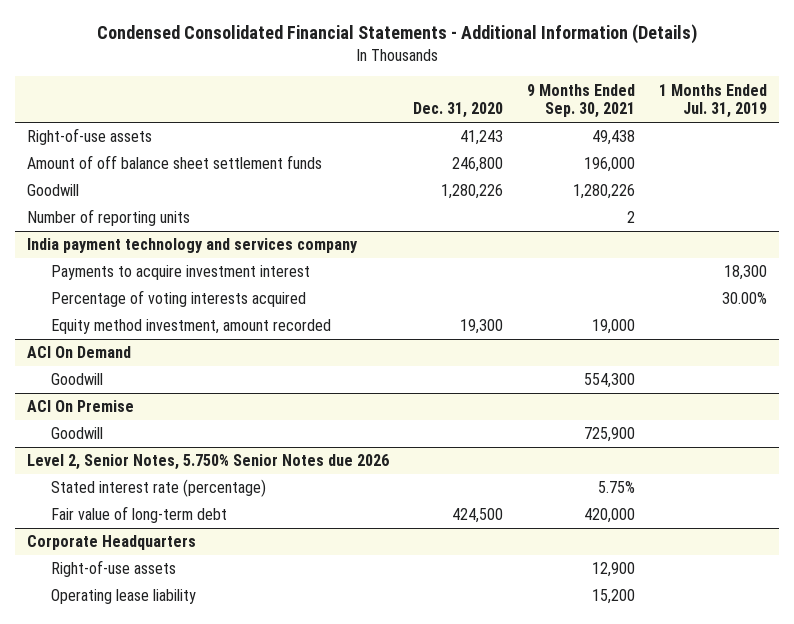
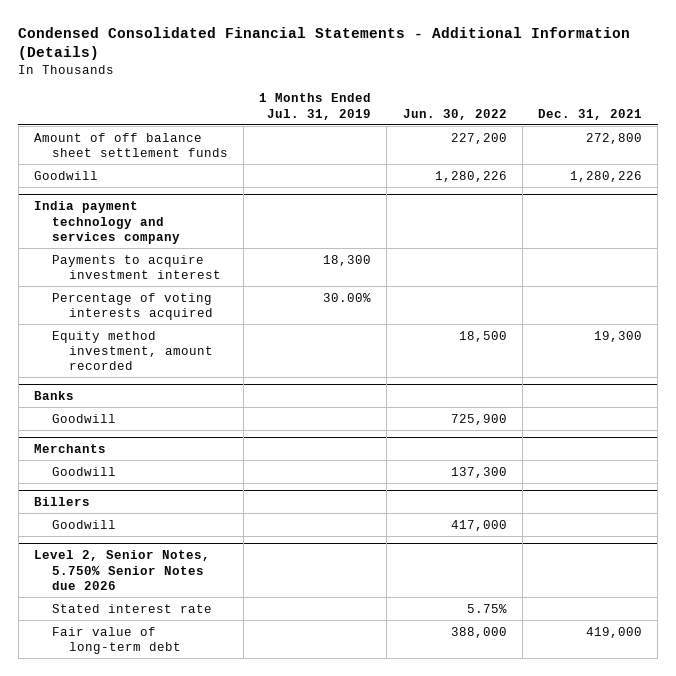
- | Dec. 31, 2020 | 9 Months Ended Sep. 30, 2021 | 1 Months Ended Jul. 31, 2019
+ | 1 Months Ended Jul. 31, 2019 | Jun. 30, 2022 | Dec. 31, 2021
- Right-of-use assets | 41,243 | 49,438 |
- Number of reporting units | | 2 |
- ACI On Demand
- Goodwill | | 554,300 |
- ACI On Premise
- Goodwill | | 725,900 |
+ Banks
+ Goodwill | | 725,900 |
+ Merchants
+ Goodwill | | 137,300 |
+ Billers
+ Goodwill | | 417,000 |
@ Level 2, Senior Notes, 5.750% Senior Notes due 2026
- Stated interest rate (percentage) | | 5.75% |
+ Stated interest rate | | 5.75% |
- Corporate Headquarters
- Right-of-use assets | | 12,900 |
- Operating lease liability | | 15,200 |

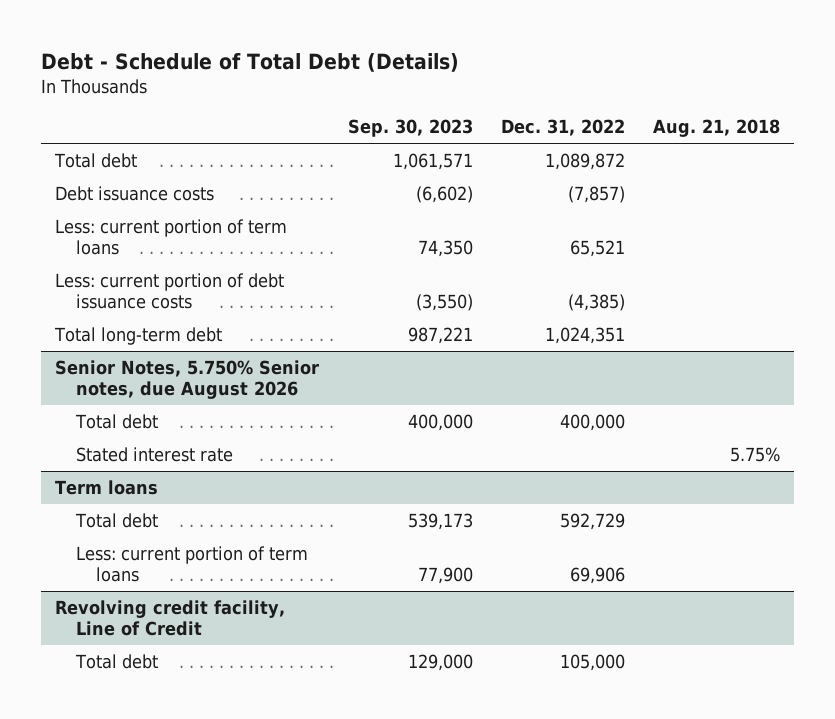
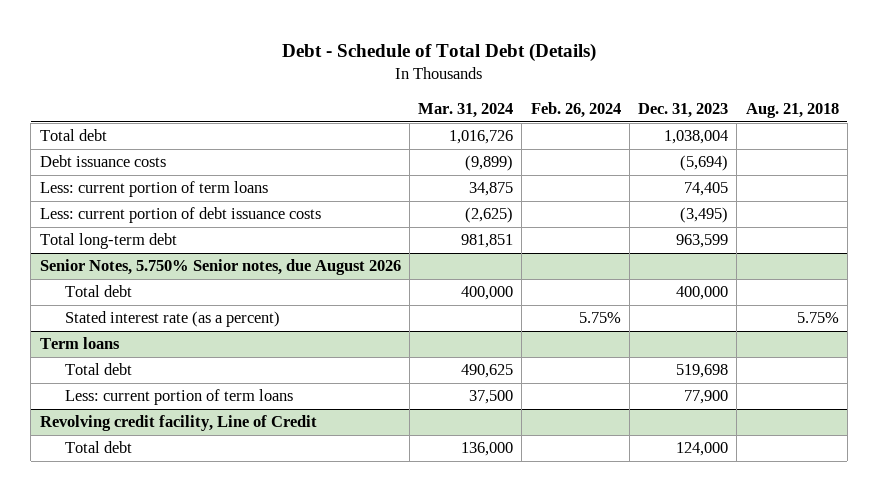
- | Sep. 30, 2023 | Dec. 31, 2022 | Aug. 21, 2018
+ | Mar. 31, 2024 | Feb. 26, 2024 | Dec. 31, 2023 | Aug. 21, 2018
@ Senior Notes, 5.750% Senior notes, due August 2026
- Stated interest rate | | | 5.75%
+ Stated interest rate (as a percent) | | 5.75% | | 5.75%

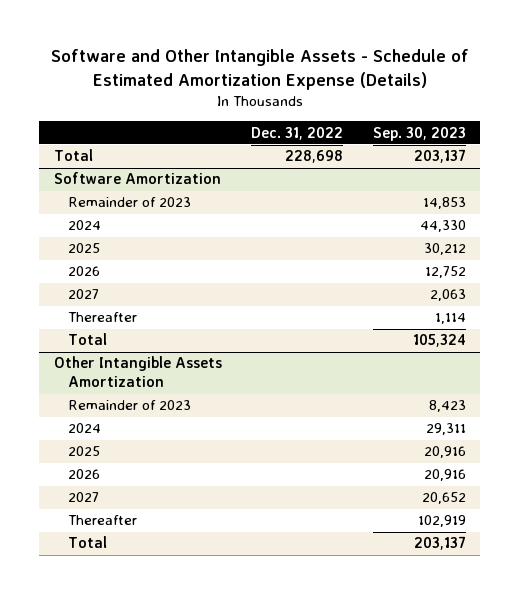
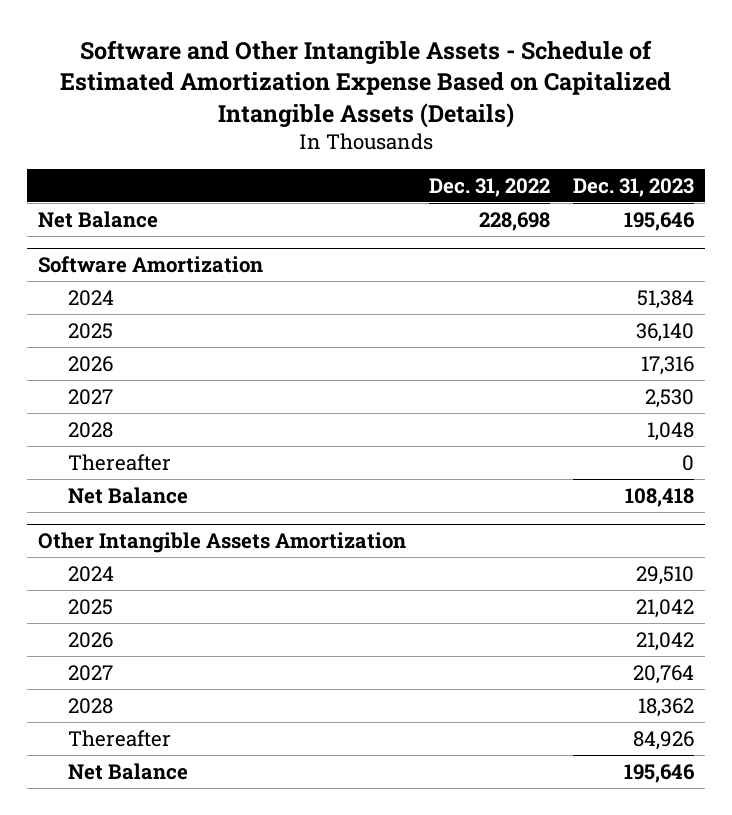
- Software and Other Intangible Assets - Schedule of Estimated Amortization Expense (Details)
+ Software and Other Intangible Assets - Schedule of Estimated Amortization Expense Based on Capitalized Intangible Assets (Details)
- | Dec. 31, 2022 | Sep. 30, 2023
+ | Dec. 31, 2022 | Dec. 31, 2023
- Total | 228,698 | 203,137
+ Net Balance | 228,698 | 195,646
@ Software Amortization
- Remainder of 2023 | | 14,853
+ 2028 | | 1,048
- Total | | 105,324
+ Net Balance | | 108,418
@ Other Intangible Assets Amortization
- Remainder of 2023 | | 8,423
+ 2028 | | 18,362
- Total | | 203,137
+ Net Balance | | 195,646

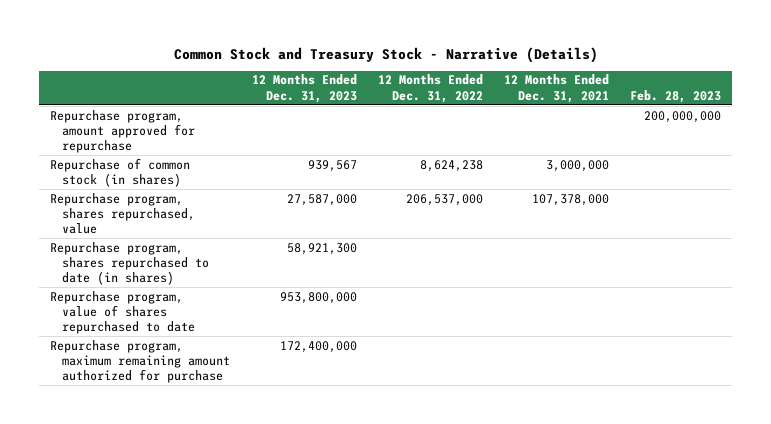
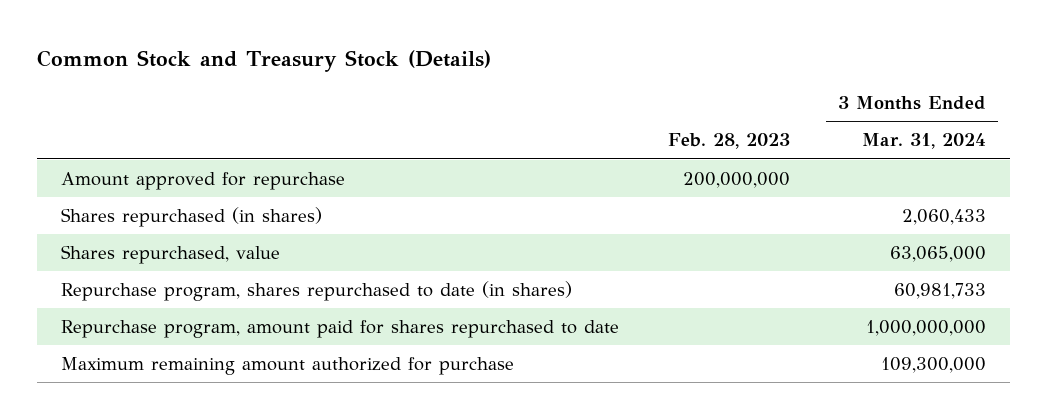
- Common Stock and Treasury Stock - Narrative (Details)
+ Common Stock and Treasury Stock (Details)
- | 12 Months Ended Dec. 31, 2023 | 12 Months Ended Dec. 31, 2022 | 12 Months Ended Dec. 31, 2021 | Feb. 28, 2023
+ | Feb. 28, 2023 | 3 Months Ended Mar. 31, 2024
- Repurchase program, amount approved for repurchase | | | | 200,000,000
- Repurchase of common stock (in shares) | 939,567 | 8,624,238 | 3,000,000 |
- Repurchase program, shares repurchased, value | 27,587,000 | 206,537,000 | 107,378,000 |
+ Amount approved for repurchase | 200,000,000 |
+ Shares repurchased (in shares) | | 2,060,433
+ Shares repurchased, value | | 63,065,000
- Repurchase program, value of shares repurchased to date | 953,800,000 | | |
- Repurchase program, maximum remaining amount authorized for purchase | 172,400,000 | | |
+ Repurchase program, amount paid for shares repurchased to date | | 1,000,000,000
+ Maximum remaining amount authorized for purchase | | 109,300,000

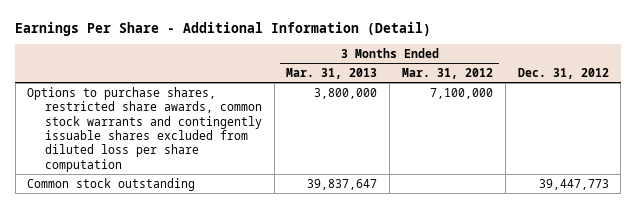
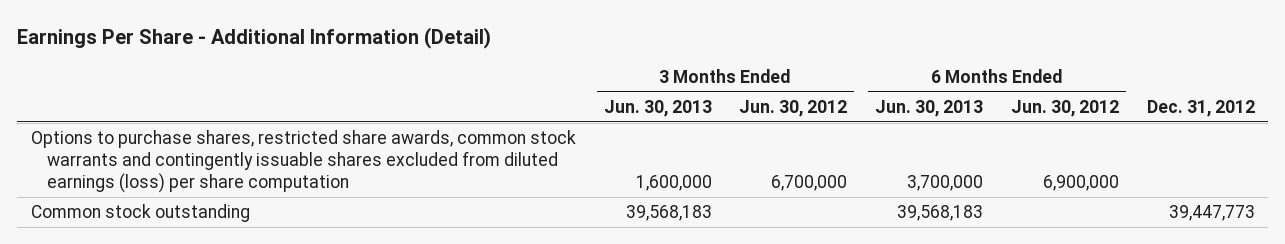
- | 3 Months Ended Mar. 31, 2013 | 3 Months Ended Mar. 31, 2012 | Dec. 31, 2012
+ | 3 Months Ended Jun. 30, 2013 | 3 Months Ended Jun. 30, 2012 | 6 Months Ended Jun. 30, 2013 | 6 Months Ended Jun. 30, 2012 | Dec. 31, 2012
- Options to purchase shares, restricted share awards, common stock warrants and contingently issuable shares excluded from diluted loss per share computation | 3,800,000 | 7,100,000 |
+ Options to purchase shares, restricted share awards, common stock warrants and contingently issuable shares excluded from diluted earnings (loss) per share computation | 1,600,000 | 6,700,000 | 3,700,000 | 6,900,000 |

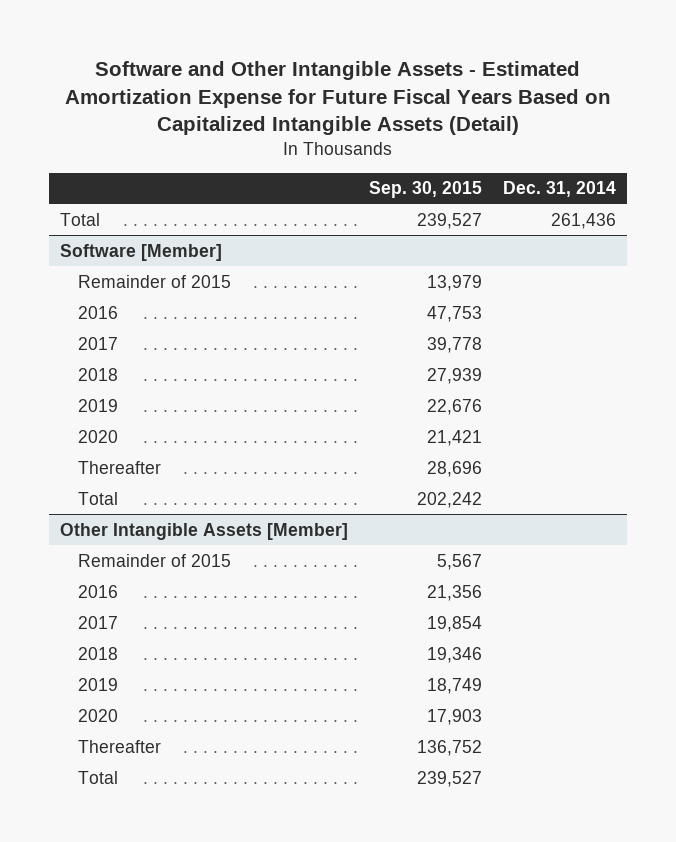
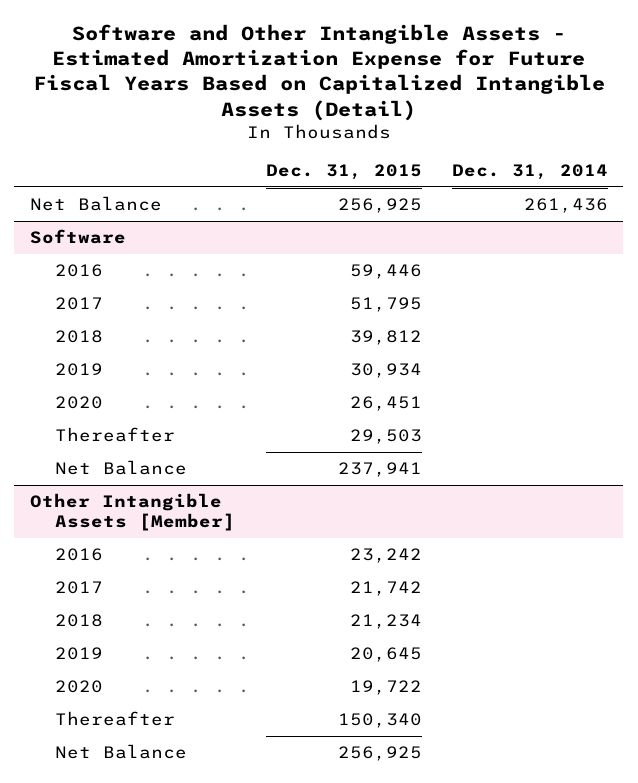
- | Sep. 30, 2015 | Dec. 31, 2014
+ | Dec. 31, 2015 | Dec. 31, 2014
- Total | 239,527 | 261,436
- Software [Member]
- Remainder of 2015 | 13,979 |
+ Net Balance | 256,925 | 261,436
+ Software
- Total | 202,242 |
+ Net Balance | 237,941 |
@ Other Intangible Assets [Member]
- Remainder of 2015 | 5,567 |
- Total | 239,527 |
+ Net Balance | 256,925 |

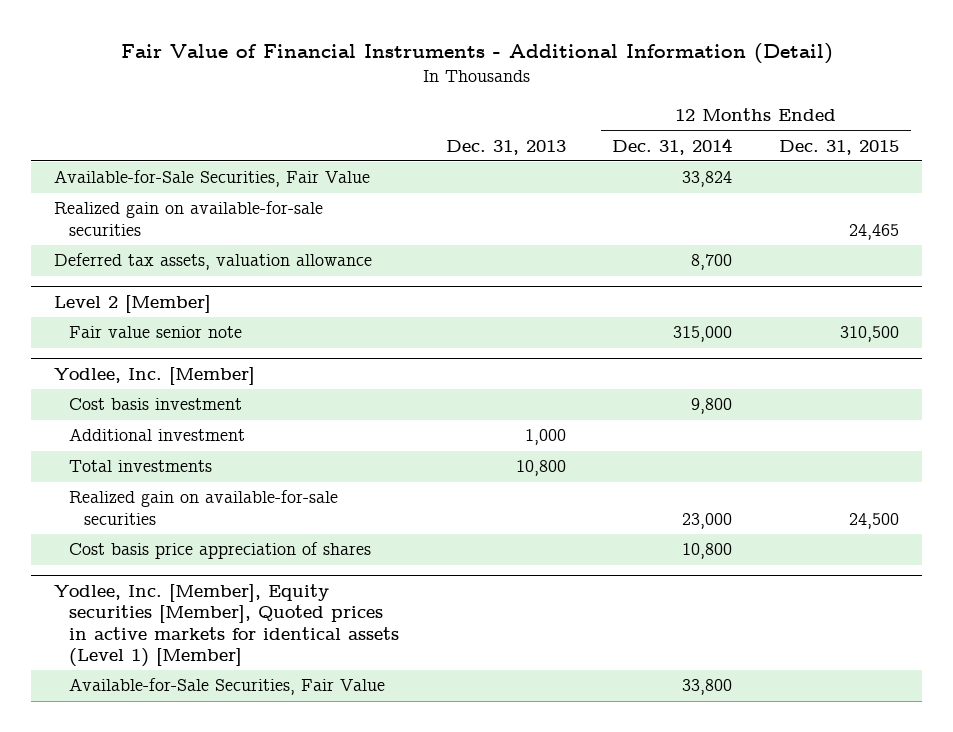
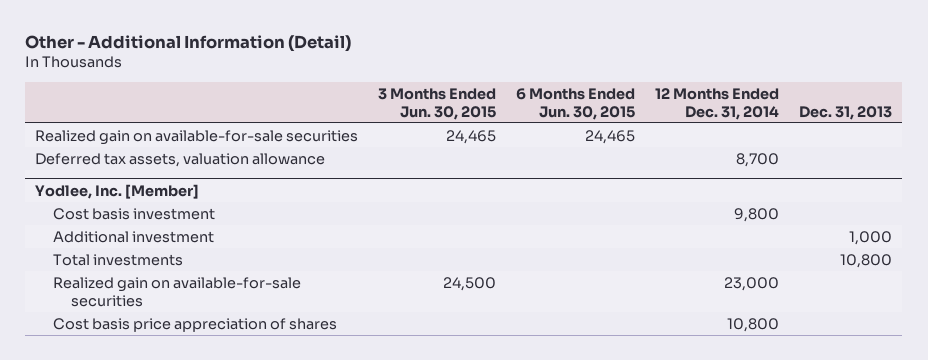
- Fair Value of Financial Instruments - Additional Information (Detail)
+ Other - Additional Information (Detail)
- | Dec. 31, 2013 | 12 Months Ended Dec. 31, 2014 | 12 Months Ended Dec. 31, 2015
+ | 3 Months Ended Jun. 30, 2015 | 6 Months Ended Jun. 30, 2015 | 12 Months Ended Dec. 31, 2014 | Dec. 31, 2013
- Available-for-Sale Securities, Fair Value | | 33,824 |
- Level 2 [Member]
- Fair value senior note | | 315,000 | 310,500
- Yodlee, Inc. [Member], Equity securities [Member], Quoted prices in active markets for identical assets (Level 1) [Member]
- Available-for-Sale Securities, Fair Value | | 33,800 |

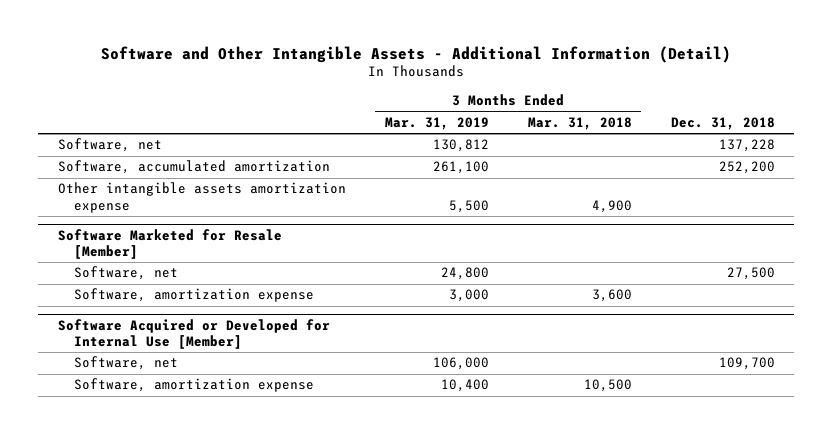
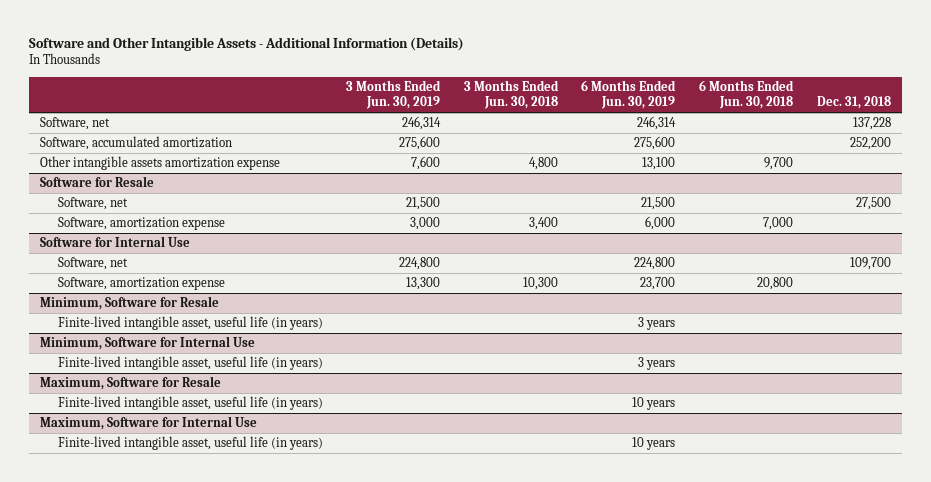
- Software and Other Intangible Assets - Additional Information (Detail)
+ Software and Other Intangible Assets - Additional Information (Details)
- | 3 Months Ended Mar. 31, 2019 | 3 Months Ended Mar. 31, 2018 | Dec. 31, 2018
+ | 3 Months Ended Jun. 30, 2019 | 3 Months Ended Jun. 30, 2018 | 6 Months Ended Jun. 30, 2019 | 6 Months Ended Jun. 30, 2018 | Dec. 31, 2018
- Software Marketed for Resale [Member]
+ Software for Resale
- Software Acquired or Developed for Internal Use [Member]
+ Software for Internal Use
+ Minimum, Software for Resale
+ Finite-lived intangible asset, useful life (in years) | | | 3 years | |
+ Minimum, Software for Internal Use
+ Finite-lived intangible asset, useful life (in years) | | | 3 years | |
+ Maximum, Software for Resale
+ Finite-lived intangible asset, useful life (in years) | | | 10 years | |
+ Maximum, Software for Internal Use
+ Finite-lived intangible asset, useful life (in years) | | | 10 years | |

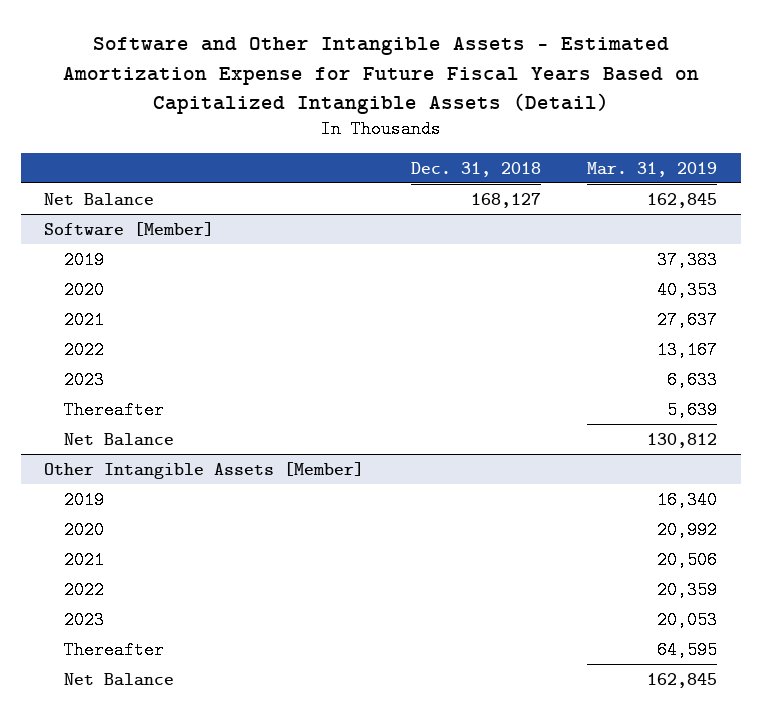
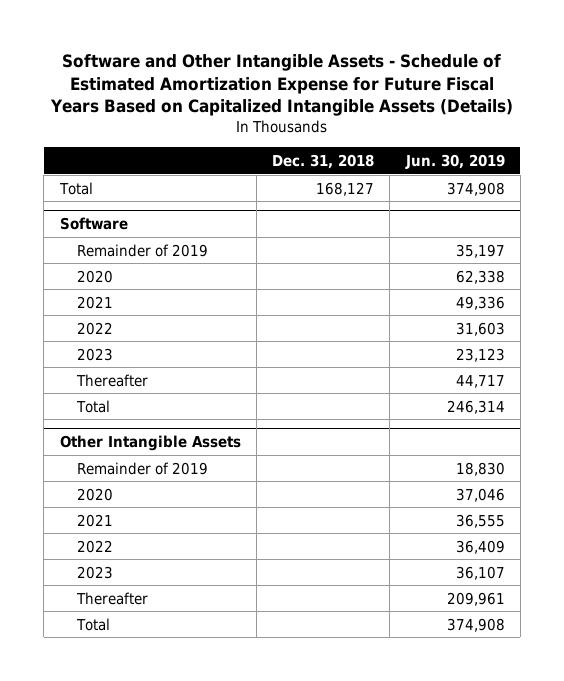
- Software and Other Intangible Assets - Estimated Amortization Expense for Future Fiscal Years Based on Capitalized Intangible Assets (Detail)
+ Software and Other Intangible Assets - Schedule of Estimated Amortization Expense for Future Fiscal Years Based on Capitalized Intangible Assets (Details)
- | Dec. 31, 2018 | Mar. 31, 2019
+ | Dec. 31, 2018 | Jun. 30, 2019
- Net Balance | 168,127 | 162,845
- Software [Member]
- 2019 | | 37,383
+ Total | 168,127 | 374,908
+ Software
+ Remainder of 2019 | | 35,197
- Net Balance | | 130,812
- Other Intangible Assets [Member]
- 2019 | | 16,340
+ Total | | 246,314
+ Other Intangible Assets
+ Remainder of 2019 | | 18,830
- Net Balance | | 162,845
+ Total | | 374,908

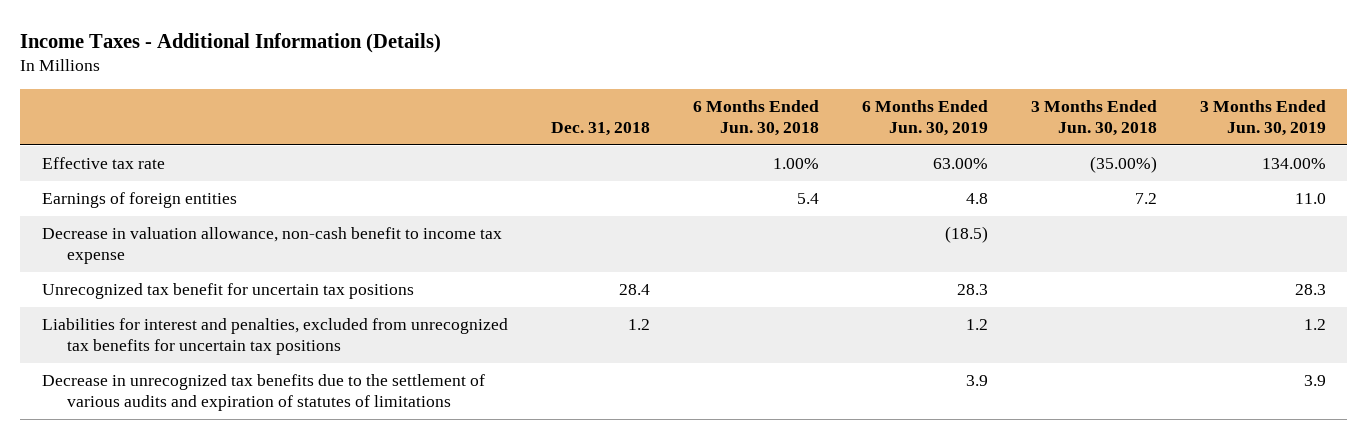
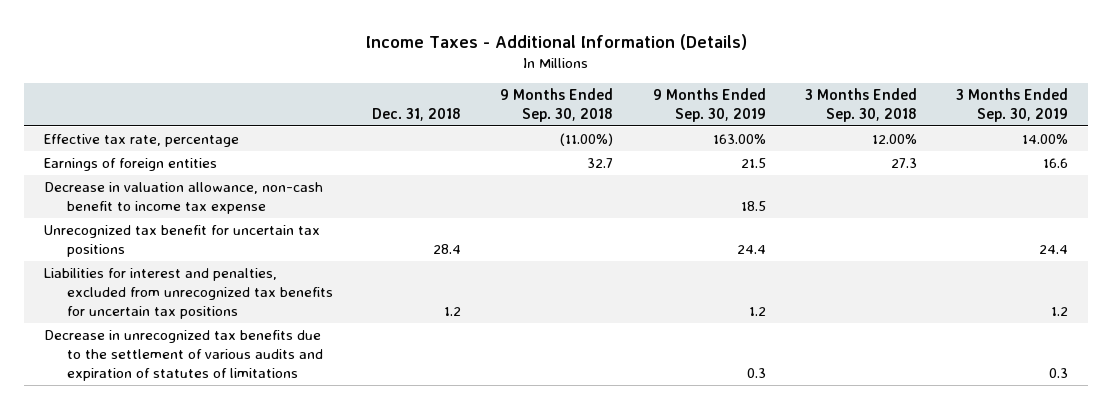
- | Dec. 31, 2018 | 6 Months Ended Jun. 30, 2018 | 6 Months Ended Jun. 30, 2019 | 3 Months Ended Jun. 30, 2018 | 3 Months Ended Jun. 30, 2019
+ | Dec. 31, 2018 | 9 Months Ended Sep. 30, 2018 | 9 Months Ended Sep. 30, 2019 | 3 Months Ended Sep. 30, 2018 | 3 Months Ended Sep. 30, 2019
- Effective tax rate | | 1.00% | 63.00% | (35.00%) | 134.00%
+ Effective tax rate, percentage | | (11.00%) | 163.00% | 12.00% | 14.00%

